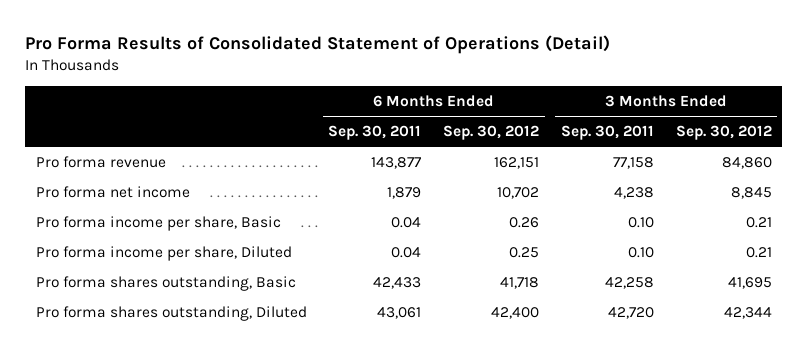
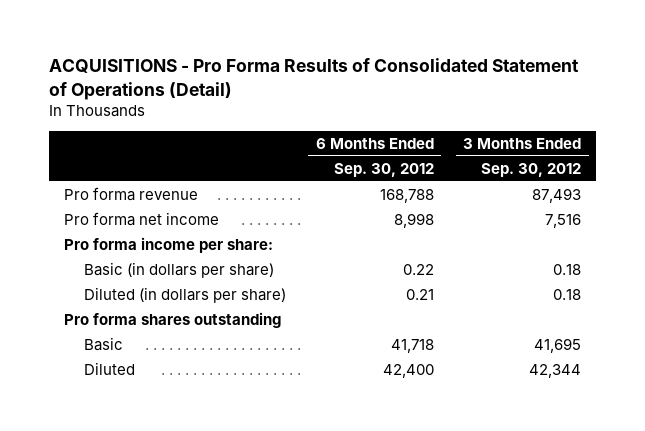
- Pro Forma Results of Consolidated Statement of Operations (Detail)
+ ACQUISITIONS - Pro Forma Results of Consolidated Statement of Operations (Detail)
- | 6 Months Ended Sep. 30, 2011 | 6 Months Ended Sep. 30, 2012 | 3 Months Ended Sep. 30, 2011 | 3 Months Ended Sep. 30, 2012
+ | 6 Months Ended Sep. 30, 2012 | 3 Months Ended Sep. 30, 2012
- Pro forma revenue | 143,877 | 162,151 | 77,158 | 84,860
- Pro forma net income | 1,879 | 10,702 | 4,238 | 8,845
- Pro forma income per share, Basic | 0.04 | 0.26 | 0.10 | 0.21
- Pro forma income per share, Diluted | 0.04 | 0.25 | 0.10 | 0.21
- Pro forma shares outstanding, Basic | 42,433 | 41,718 | 42,258 | 41,695
- Pro forma shares outstanding, Diluted | 43,061 | 42,400 | 42,720 | 42,344
+ Pro forma revenue | 168,788 | 87,493
+ Pro forma net income | 8,998 | 7,516
+ Pro forma income per share:
+ Basic (in dollars per share) | 0.22 | 0.18
+ Diluted (in dollars per share) | 0.21 | 0.18
+ Pro forma shares outstanding
+ Basic | 41,718 | 41,695
+ Diluted | 42,400 | 42,344

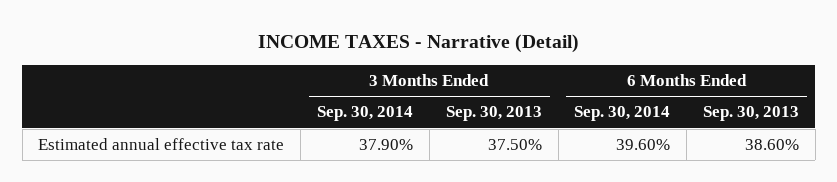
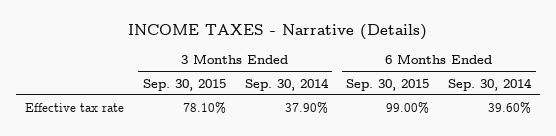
- INCOME TAXES - Narrative (Detail)
+ INCOME TAXES - Narrative (Details)
- | 3 Months Ended Sep. 30, 2014 | 3 Months Ended Sep. 30, 2013 | 6 Months Ended Sep. 30, 2014 | 6 Months Ended Sep. 30, 2013
+ | 3 Months Ended Sep. 30, 2015 | 3 Months Ended Sep. 30, 2014 | 6 Months Ended Sep. 30, 2015 | 6 Months Ended Sep. 30, 2014
- Estimated annual effective tax rate | 37.90% | 37.50% | 39.60% | 38.60%
+ Effective tax rate | 78.10% | 37.90% | 99.00% | 39.60%

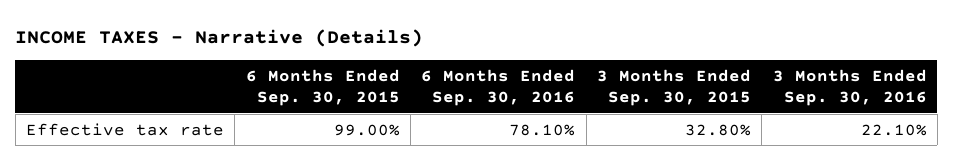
- | 3 Months Ended Sep. 30, 2015 | 3 Months Ended Sep. 30, 2014 | 6 Months Ended Sep. 30, 2015 | 6 Months Ended Sep. 30, 2014
+ | 6 Months Ended Sep. 30, 2015 | 6 Months Ended Sep. 30, 2016 | 3 Months Ended Sep. 30, 2015 | 3 Months Ended Sep. 30, 2016
- Effective tax rate | 78.10% | 37.90% | 99.00% | 39.60%
+ Effective tax rate | 99.00% | 78.10% | 32.80% | 22.10%

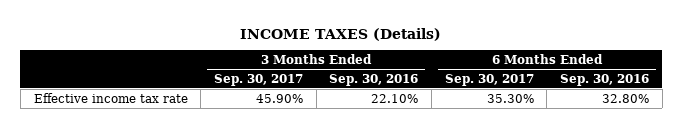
- INCOME TAXES - Narrative (Details)
+ INCOME TAXES (Details)
- | 6 Months Ended Sep. 30, 2015 | 6 Months Ended Sep. 30, 2016 | 3 Months Ended Sep. 30, 2015 | 3 Months Ended Sep. 30, 2016
+ | 3 Months Ended Sep. 30, 2017 | 3 Months Ended Sep. 30, 2016 | 6 Months Ended Sep. 30, 2017 | 6 Months Ended Sep. 30, 2016
- Effective tax rate | 99.00% | 78.10% | 32.80% | 22.10%
+ Effective income tax rate | 45.90% | 22.10% | 35.30% | 32.80%

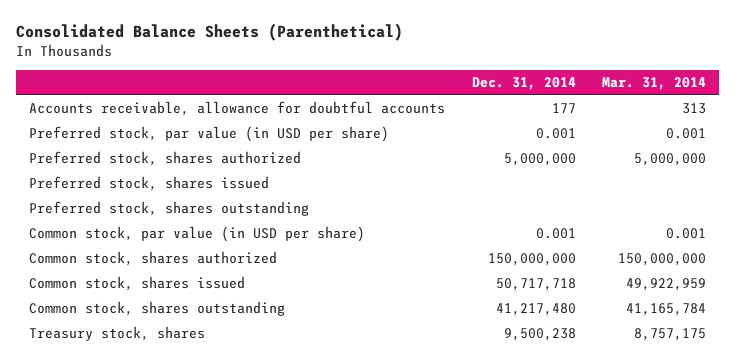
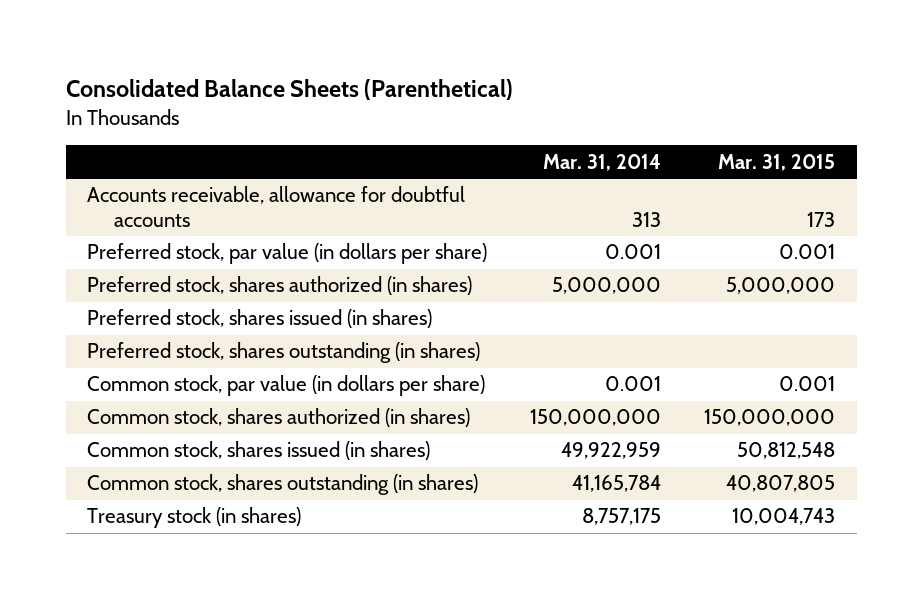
- | Dec. 31, 2014 | Mar. 31, 2014
+ | Mar. 31, 2014 | Mar. 31, 2015
- Preferred stock, par value (in USD per share) | 0.001 | 0.001
- Preferred stock, shares authorized | 5,000,000 | 5,000,000
- Preferred stock, shares issued
- Preferred stock, shares outstanding
- Common stock, par value (in USD per share) | 0.001 | 0.001
- Common stock, shares authorized | 150,000,000 | 150,000,000
- Common stock, shares issued | 50,717,718 | 49,922,959
- Common stock, shares outstanding | 41,217,480 | 41,165,784
- Treasury stock, shares | 9,500,238 | 8,757,175
+ Preferred stock, par value (in dollars per share) | 0.001 | 0.001
+ Preferred stock, shares authorized (in shares) | 5,000,000 | 5,000,000
+ Preferred stock, shares issued (in shares)
+ Preferred stock, shares outstanding (in shares)
+ Common stock, par value (in dollars per share) | 0.001 | 0.001
+ Common stock, shares authorized (in shares) | 150,000,000 | 150,000,000
+ Common stock, shares issued (in shares) | 49,922,959 | 50,812,548
+ Common stock, shares outstanding (in shares) | 41,165,784 | 40,807,805
+ Treasury stock (in shares) | 8,757,175 | 10,004,743

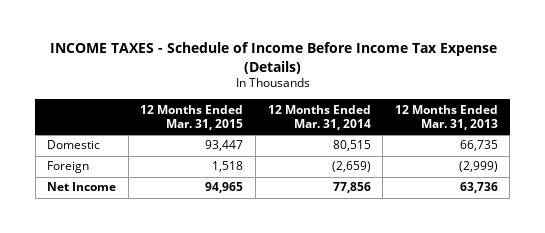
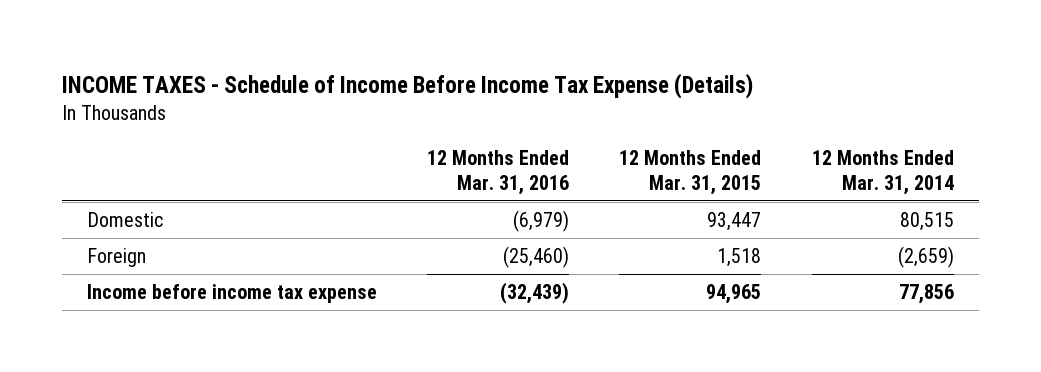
- | 12 Months Ended Mar. 31, 2015 | 12 Months Ended Mar. 31, 2014 | 12 Months Ended Mar. 31, 2013
+ | 12 Months Ended Mar. 31, 2016 | 12 Months Ended Mar. 31, 2015 | 12 Months Ended Mar. 31, 2014
- Net Income | 94,965 | 77,856 | 63,736
+ Income before income tax expense | (32,439) | 94,965 | 77,856

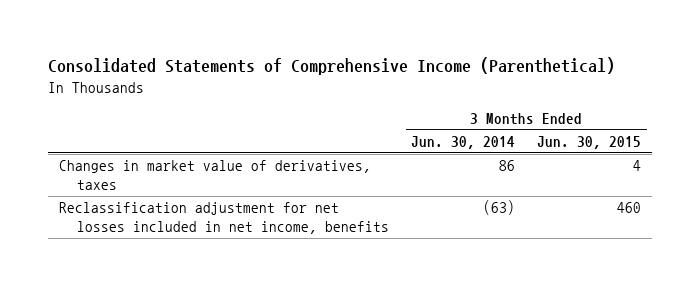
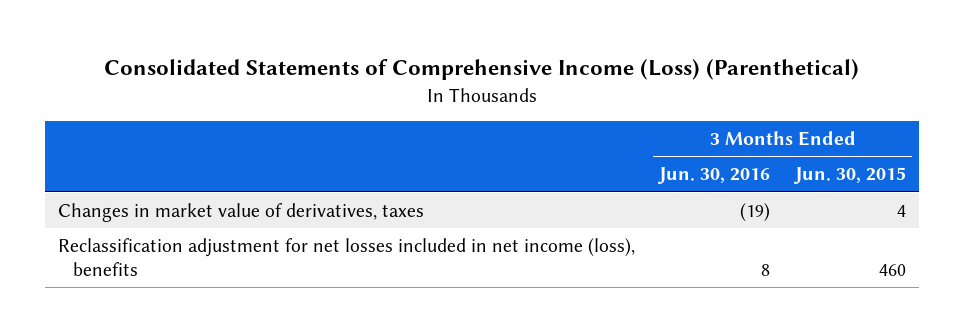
- Consolidated Statements of Comprehensive Income (Parenthetical)
+ Consolidated Statements of Comprehensive Income (Loss) (Parenthetical)
- | 3 Months Ended Jun. 30, 2014 | 3 Months Ended Jun. 30, 2015
+ | 3 Months Ended Jun. 30, 2016 | 3 Months Ended Jun. 30, 2015
- Reclassification adjustment for net losses included in net income, benefits | (63) | 460
+ Reclassification adjustment for net losses included in net income (loss), benefits | 8 | 460

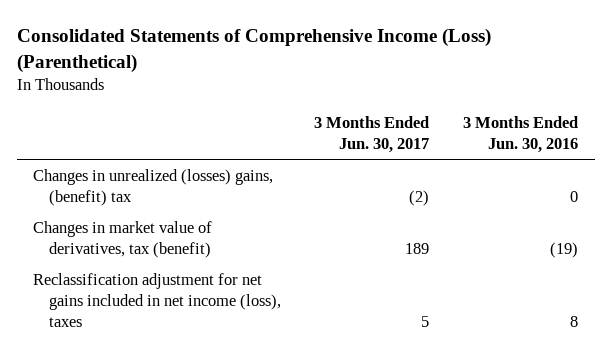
- | 3 Months Ended Jun. 30, 2016 | 3 Months Ended Jun. 30, 2015
+ | 3 Months Ended Jun. 30, 2017 | 3 Months Ended Jun. 30, 2016
- Changes in market value of derivatives, taxes | (19) | 4
- Reclassification adjustment for net losses included in net income (loss), benefits | 8 | 460
+ Changes in unrealized (losses) gains, (benefit) tax | (2) | 0
+ Changes in market value of derivatives, tax (benefit) | 189 | (19)
+ Reclassification adjustment for net gains included in net income (loss), taxes | 5 | 8

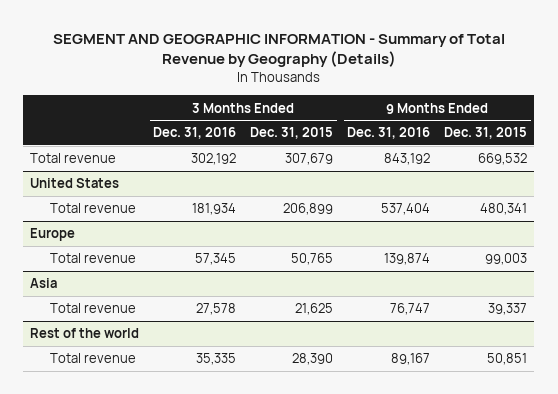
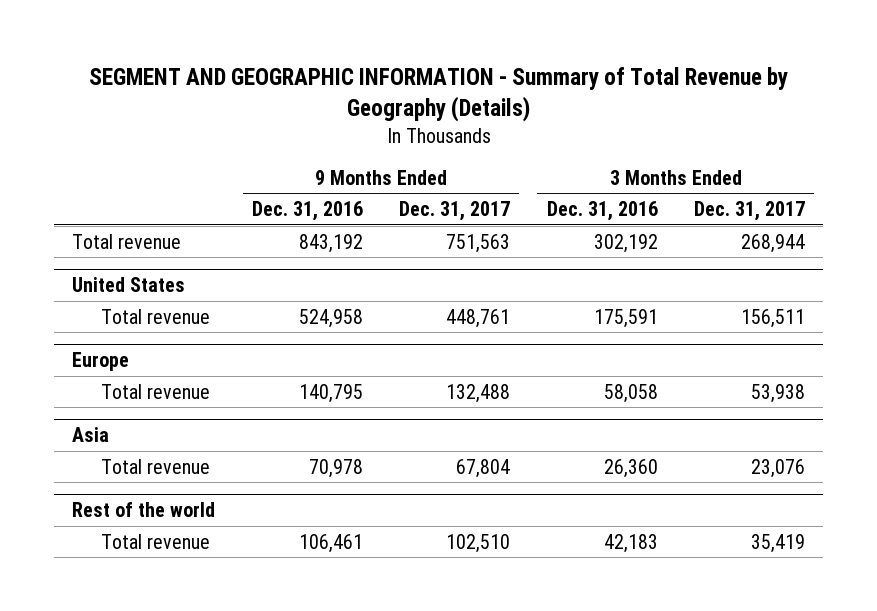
- | 3 Months Ended Dec. 31, 2016 | 3 Months Ended Dec. 31, 2015 | 9 Months Ended Dec. 31, 2016 | 9 Months Ended Dec. 31, 2015
+ | 9 Months Ended Dec. 31, 2016 | 9 Months Ended Dec. 31, 2017 | 3 Months Ended Dec. 31, 2016 | 3 Months Ended Dec. 31, 2017
@ United States
- Total revenue | 181,934 | 206,899 | 537,404 | 480,341
+ Total revenue | 524,958 | 448,761 | 175,591 | 156,511
@ Europe
- Total revenue | 57,345 | 50,765 | 139,874 | 99,003
+ Total revenue | 140,795 | 132,488 | 58,058 | 53,938
@ Asia
- Total revenue | 27,578 | 21,625 | 76,747 | 39,337
+ Total revenue | 70,978 | 67,804 | 26,360 | 23,076
@ Rest of the world
- Total revenue | 35,335 | 28,390 | 89,167 | 50,851
+ Total revenue | 106,461 | 102,510 | 42,183 | 35,419

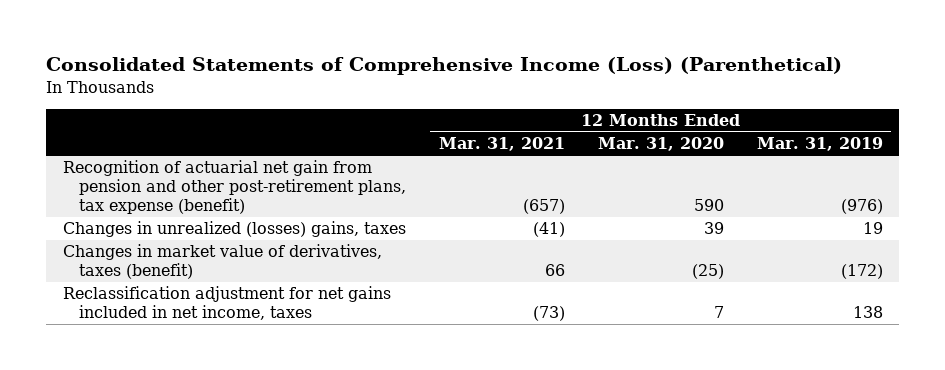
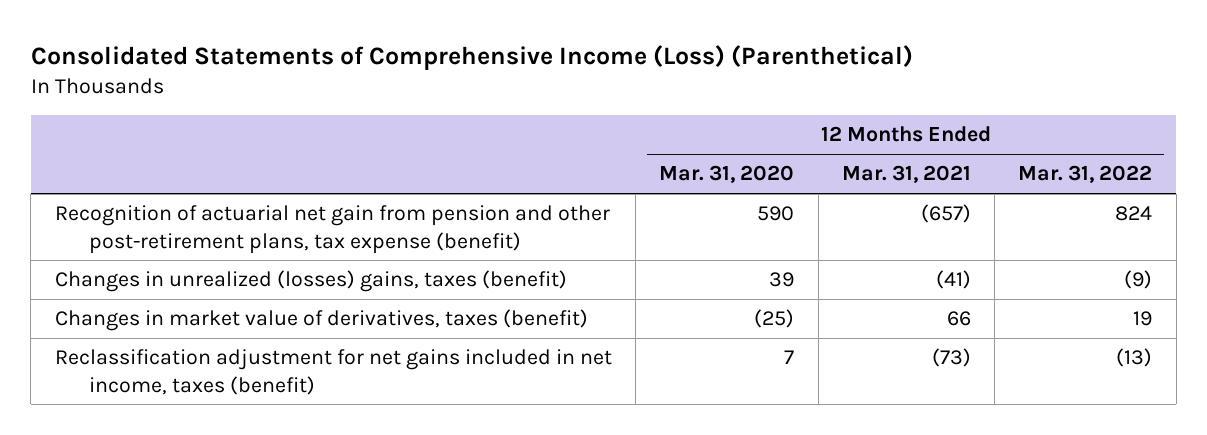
- | 12 Months Ended Mar. 31, 2021 | 12 Months Ended Mar. 31, 2020 | 12 Months Ended Mar. 31, 2019
+ | 12 Months Ended Mar. 31, 2020 | 12 Months Ended Mar. 31, 2021 | 12 Months Ended Mar. 31, 2022
- Changes in unrealized (losses) gains, taxes | (41) | 39 | 19
+ Changes in unrealized (losses) gains, taxes (benefit) | 39 | (41) | (9)
- Reclassification adjustment for net gains included in net income, taxes | (73) | 7 | 138
+ Reclassification adjustment for net gains included in net income, taxes (benefit) | 7 | (73) | (13)

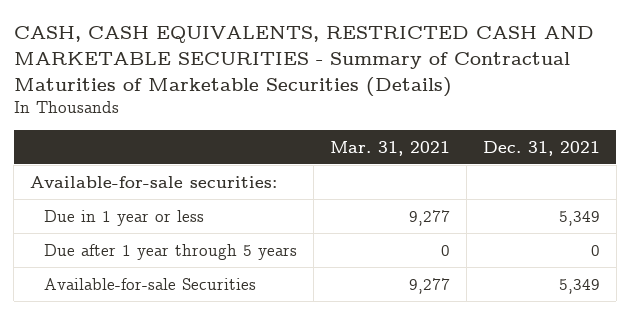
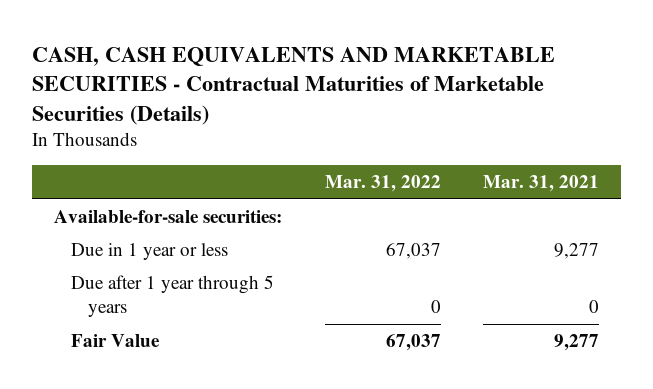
- CASH, CASH EQUIVALENTS, RESTRICTED CASH AND MARKETABLE SECURITIES - Summary of Contractual Maturities of Marketable Securities (Details)
+ CASH, CASH EQUIVALENTS AND MARKETABLE SECURITIES - Contractual Maturities of Marketable Securities (Details)
- | Mar. 31, 2021 | Dec. 31, 2021
+ | Mar. 31, 2022 | Mar. 31, 2021
- Available-for-sale Securities | 9,277 | 5,349
+ Fair Value | 67,037 | 9,277

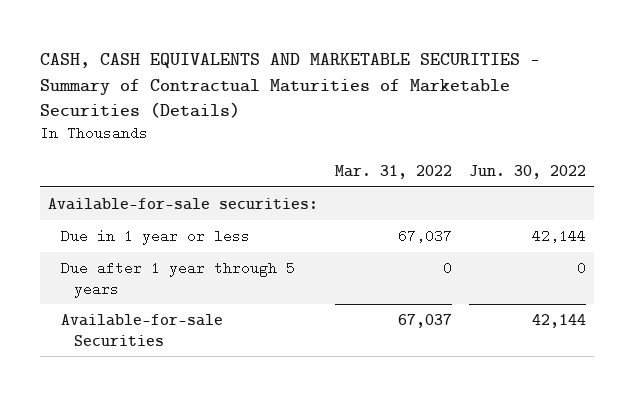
- CASH, CASH EQUIVALENTS AND MARKETABLE SECURITIES - Contractual Maturities of Marketable Securities (Details)
+ CASH, CASH EQUIVALENTS AND MARKETABLE SECURITIES - Summary of Contractual Maturities of Marketable Securities (Details)
- | Mar. 31, 2022 | Mar. 31, 2021
+ | Mar. 31, 2022 | Jun. 30, 2022
- Fair Value | 67,037 | 9,277
+ Available-for-sale Securities | 67,037 | 42,144

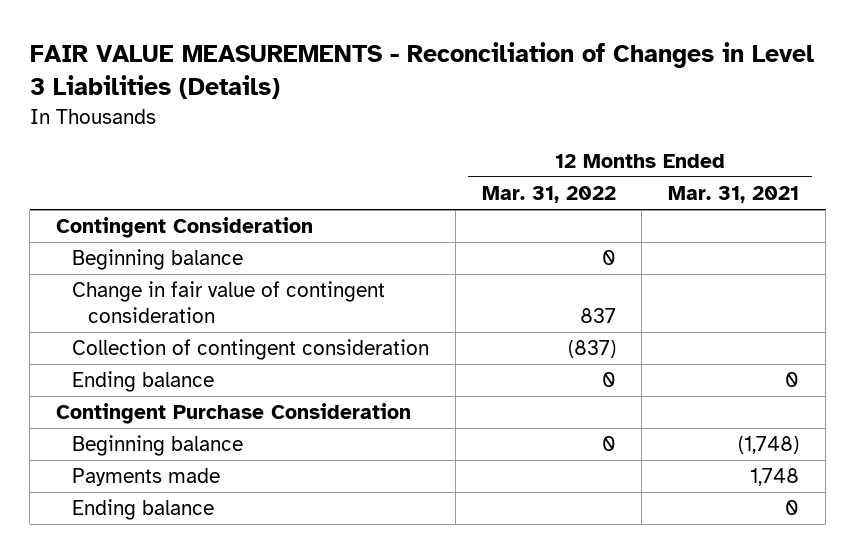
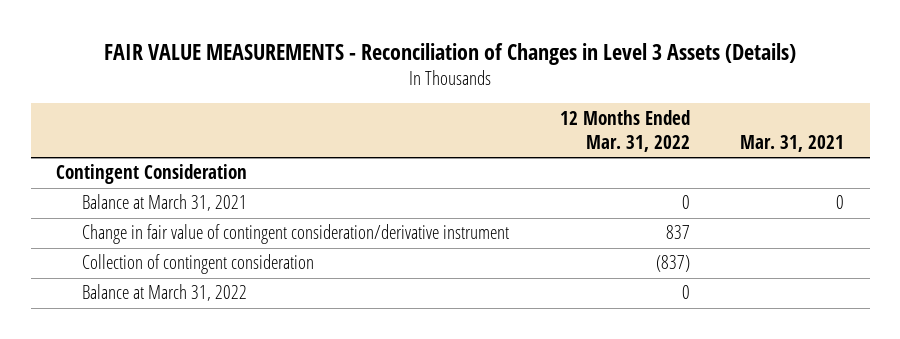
- FAIR VALUE MEASUREMENTS - Reconciliation of Changes in Level 3 Liabilities (Details)
+ FAIR VALUE MEASUREMENTS - Reconciliation of Changes in Level 3 Assets (Details)
- | 12 Months Ended Mar. 31, 2022 | 12 Months Ended Mar. 31, 2021
+ | 12 Months Ended Mar. 31, 2022 | Mar. 31, 2021
- Beginning balance | 0 |
- Change in fair value of contingent consideration | 837 |
+ Balance at March 31, 2021 | 0 | 0
+ Change in fair value of contingent consideration/derivative instrument | 837 |
- Ending balance | 0 | 0
- Contingent Purchase Consideration
- Beginning balance | 0 | (1,748)
- Payments made | | 1,748
- Ending balance | | 0
+ Balance at March 31, 2022 | 0 |

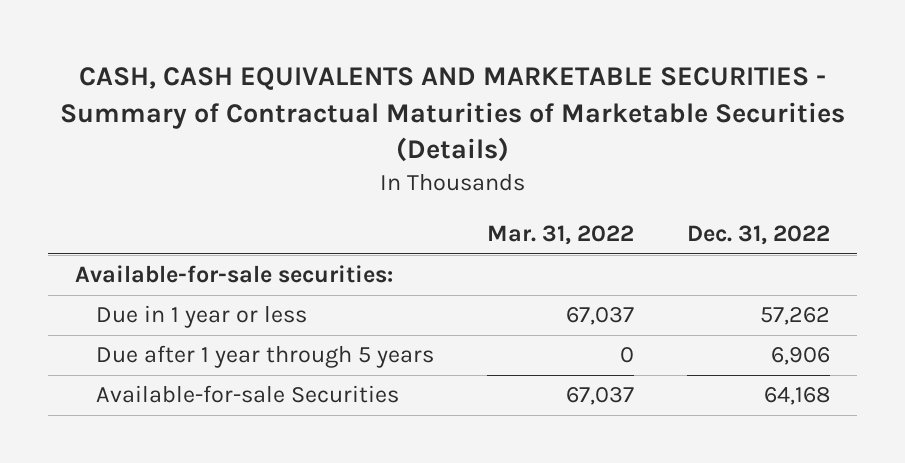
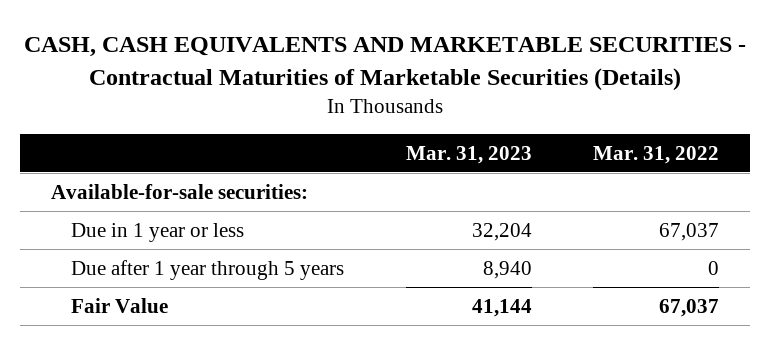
- CASH, CASH EQUIVALENTS AND MARKETABLE SECURITIES - Summary of Contractual Maturities of Marketable Securities (Details)
+ CASH, CASH EQUIVALENTS AND MARKETABLE SECURITIES - Contractual Maturities of Marketable Securities (Details)
- | Mar. 31, 2022 | Dec. 31, 2022
+ | Mar. 31, 2023 | Mar. 31, 2022
- Available-for-sale Securities | 67,037 | 64,168
+ Fair Value | 41,144 | 67,037

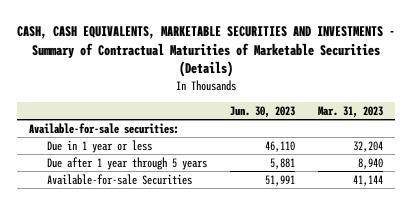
- CASH, CASH EQUIVALENTS AND MARKETABLE SECURITIES - Contractual Maturities of Marketable Securities (Details)
+ CASH, CASH EQUIVALENTS, MARKETABLE SECURITIES AND INVESTMENTS - Summary of Contractual Maturities of Marketable Securities (Details)
- | Mar. 31, 2023 | Mar. 31, 2022
+ | Jun. 30, 2023 | Mar. 31, 2023
- Fair Value | 41,144 | 67,037
+ Available-for-sale Securities | 51,991 | 41,144

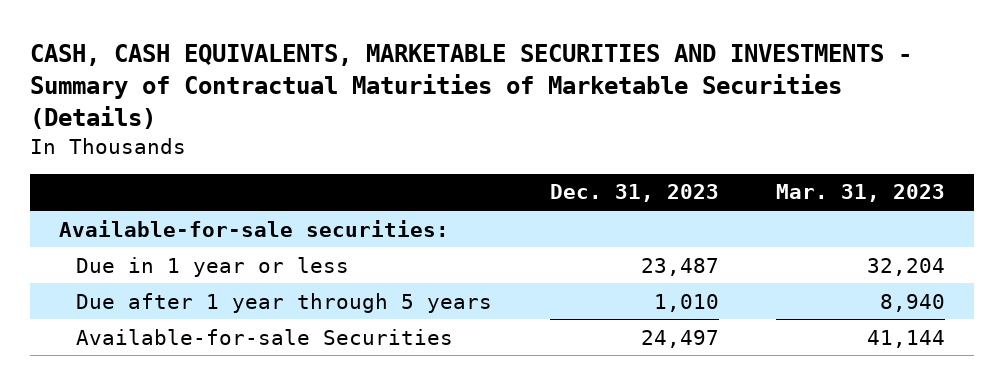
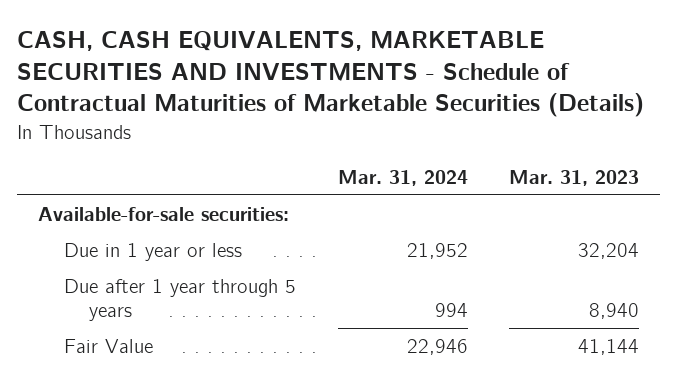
- CASH, CASH EQUIVALENTS, MARKETABLE SECURITIES AND INVESTMENTS - Summary of Contractual Maturities of Marketable Securities (Details)
+ CASH, CASH EQUIVALENTS, MARKETABLE SECURITIES AND INVESTMENTS - Schedule of Contractual Maturities of Marketable Securities (Details)
- | Dec. 31, 2023 | Mar. 31, 2023
+ | Mar. 31, 2024 | Mar. 31, 2023
- Available-for-sale Securities | 24,497 | 41,144
+ Fair Value | 22,946 | 41,144

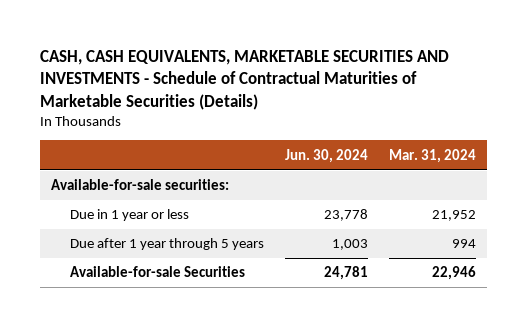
- | Mar. 31, 2024 | Mar. 31, 2023
+ | Jun. 30, 2024 | Mar. 31, 2024
- Fair Value | 22,946 | 41,144
+ Available-for-sale Securities | 24,781 | 22,946

